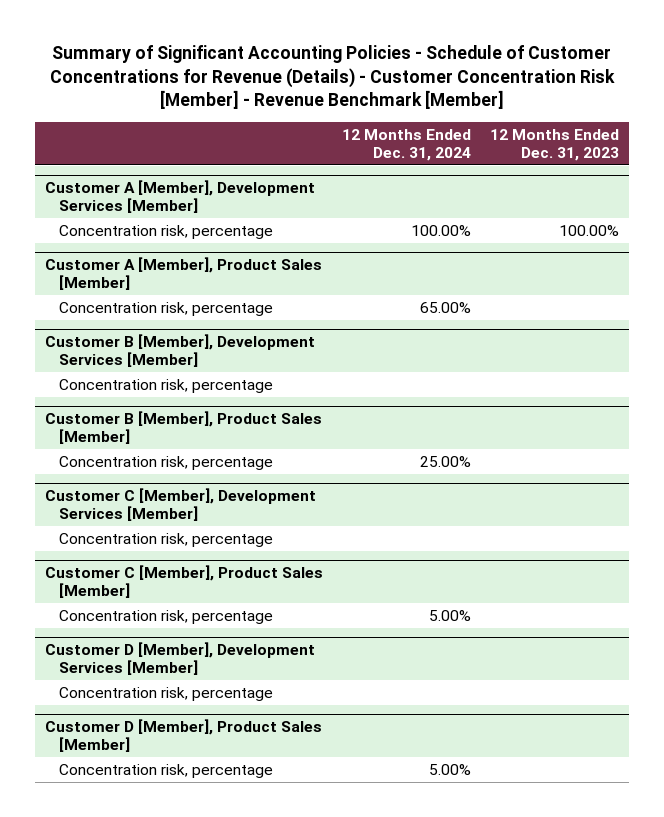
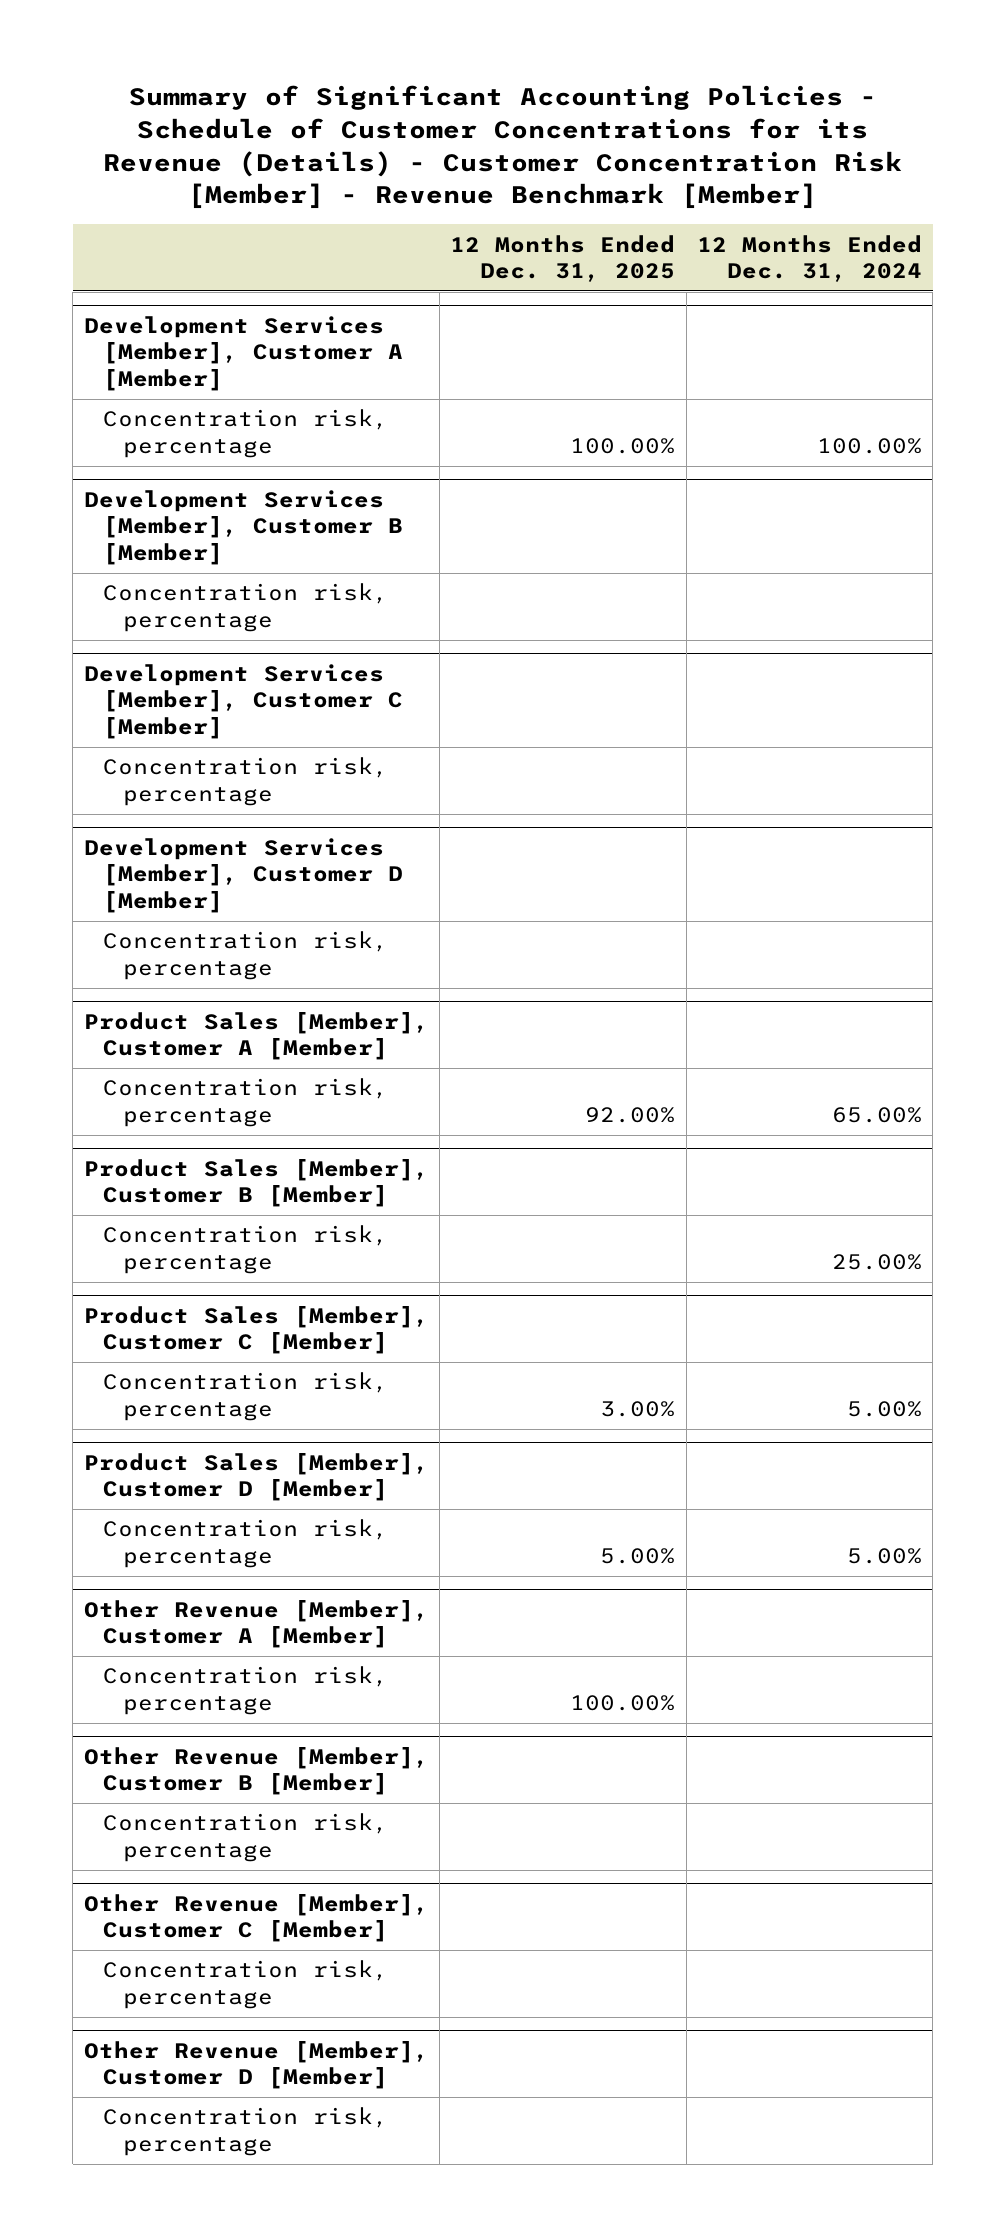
- Summary of Significant Accounting Policies - Schedule of Customer Concentrations for Revenue (Details) - Customer Concentration Risk [Member] - Revenue Benchmark [Member]
+ Summary of Significant Accounting Policies - Schedule of Customer Concentrations for its Revenue (Details) - Customer Concentration Risk [Member] - Revenue Benchmark [Member]
- | 12 Months Ended Dec. 31, 2024 | 12 Months Ended Dec. 31, 2023
+ | 12 Months Ended Dec. 31, 2025 | 12 Months Ended Dec. 31, 2024
- Customer A [Member], Development Services [Member]
+ Development Services [Member], Customer A [Member]
- Customer A [Member], Product Sales [Member]
- Concentration risk, percentage | 65.00% |
- Customer B [Member], Development Services [Member]
+ Development Services [Member], Customer B [Member]
- Customer B [Member], Product Sales [Member]
- Concentration risk, percentage | 25.00% |
- Customer C [Member], Development Services [Member]
+ Development Services [Member], Customer C [Member]
- Customer C [Member], Product Sales [Member]
- Concentration risk, percentage | 5.00% |
- Customer D [Member], Development Services [Member]
+ Development Services [Member], Customer D [Member]
- Customer D [Member], Product Sales [Member]
+ Product Sales [Member], Customer A [Member]
+ Concentration risk, percentage | 92.00% | 65.00%
+ Product Sales [Member], Customer B [Member]
+ Concentration risk, percentage | | 25.00%
+ Product Sales [Member], Customer C [Member]
+ Product Sales [Member], Customer D [Member]
+ Concentration risk, percentage | 5.00% | 5.00%
+ Other Revenue [Member], Customer A [Member]
+ Concentration risk, percentage | 100.00% |
+ Other Revenue [Member], Customer B [Member]
+ Concentration risk, percentage
+ Other Revenue [Member], Customer C [Member]
+ Concentration risk, percentage
+ Other Revenue [Member], Customer D [Member]
+ Concentration risk, percentage

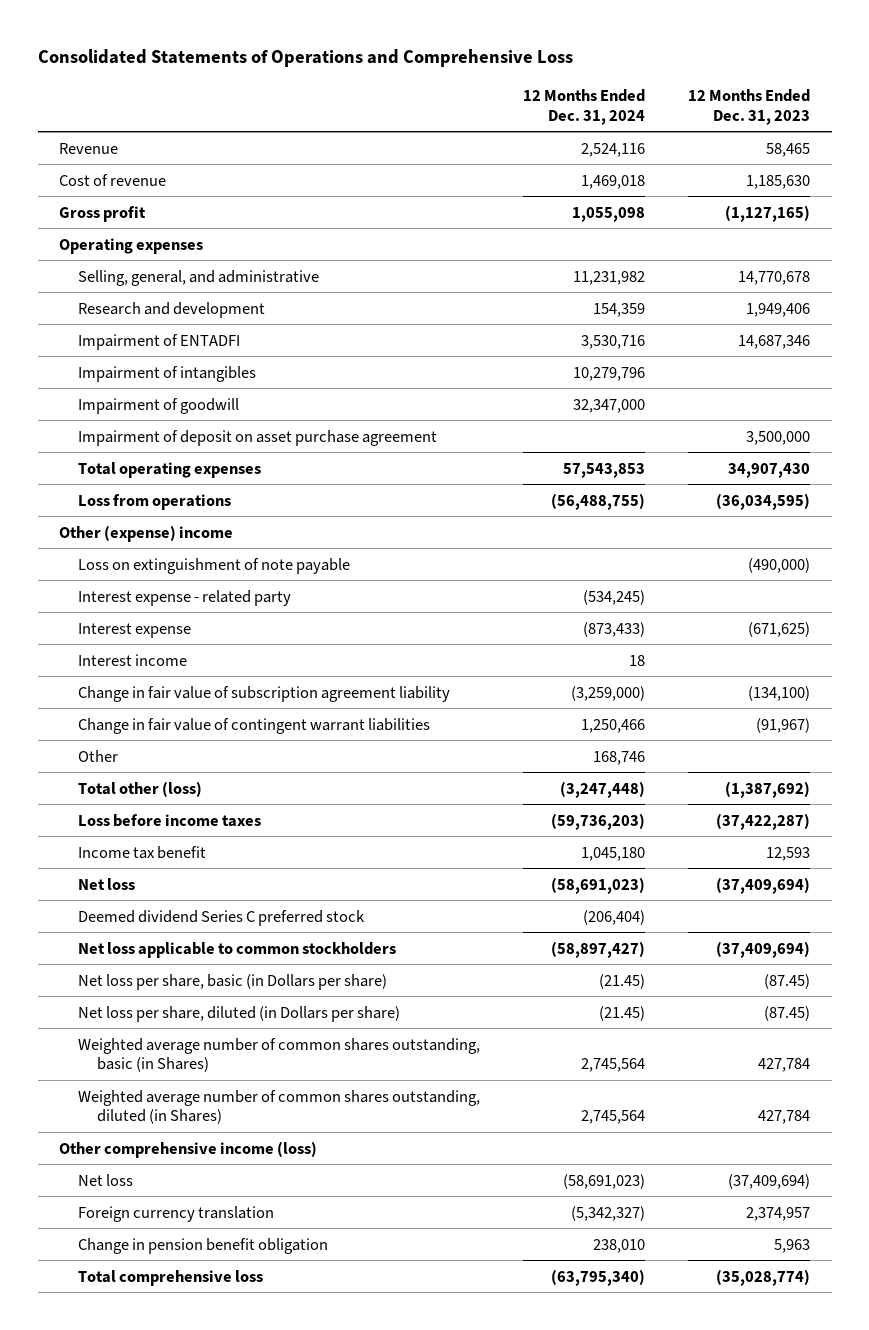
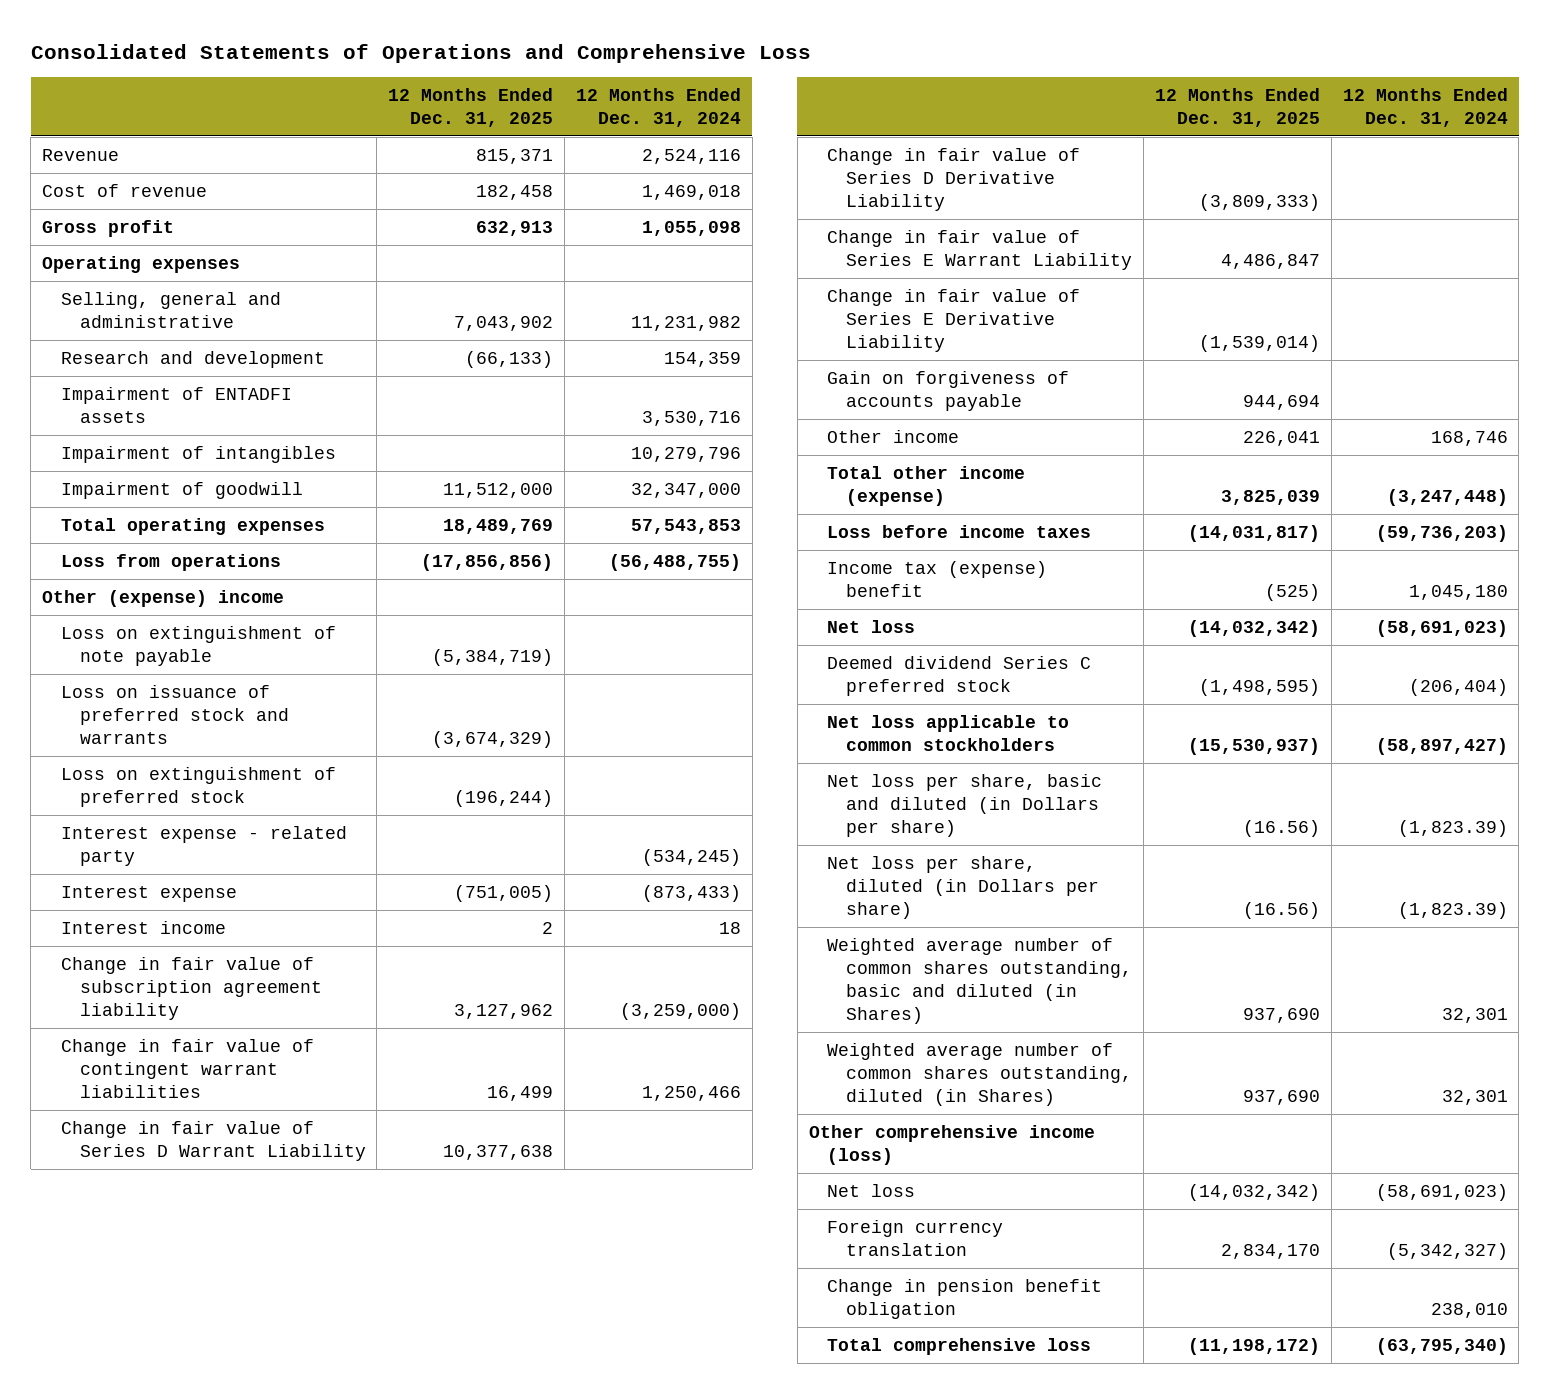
- | 12 Months Ended Dec. 31, 2024 | 12 Months Ended Dec. 31, 2023
+ | 12 Months Ended Dec. 31, 2025 | 12 Months Ended Dec. 31, 2024
- Selling, general, and administrative | 11,231,982 | 14,770,678
+ Selling, general and administrative | 7,043,902 | 11,231,982
- Impairment of ENTADFI | 3,530,716 | 14,687,346
+ Impairment of ENTADFI assets | | 3,530,716
- Impairment of deposit on asset purchase agreement | | 3,500,000
+ Loss on issuance of preferred stock and warrants | (3,674,329) |
+ Loss on extinguishment of preferred stock | (196,244) |
- Other | 168,746 |
- Total other (loss) | (3,247,448) | (1,387,692)
+ Change in fair value of Series D Warrant Liability | 10,377,638 |
+ Change in fair value of Series D Derivative Liability | (3,809,333) |
+ Change in fair value of Series E Warrant Liability | 4,486,847 |
+ Change in fair value of Series E Derivative Liability | (1,539,014) |
+ Gain on forgiveness of accounts payable | 944,694 |
+ Other income | 226,041 | 168,746
+ Total other income (expense) | 3,825,039 | (3,247,448)
- Income tax benefit | 1,045,180 | 12,593
+ Income tax (expense) benefit | (525) | 1,045,180
- Net loss per share, basic (in Dollars per share) | (21.45) | (87.45)
- Net loss per share, diluted (in Dollars per share) | (21.45) | (87.45)
- Weighted average number of common shares outstanding, basic (in Shares) | 2,745,564 | 427,784
- Weighted average number of common shares outstanding, diluted (in Shares) | 2,745,564 | 427,784
+ Net loss per share, basic and diluted (in Dollars per share) | (16.56) | (1,823.39)
+ Net loss per share, diluted (in Dollars per share) | (16.56) | (1,823.39)
+ Weighted average number of common shares outstanding, basic and diluted (in Shares) | 937,690 | 32,301
+ Weighted average number of common shares outstanding, diluted (in Shares) | 937,690 | 32,301

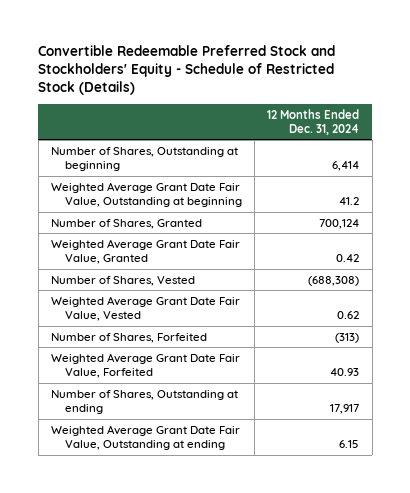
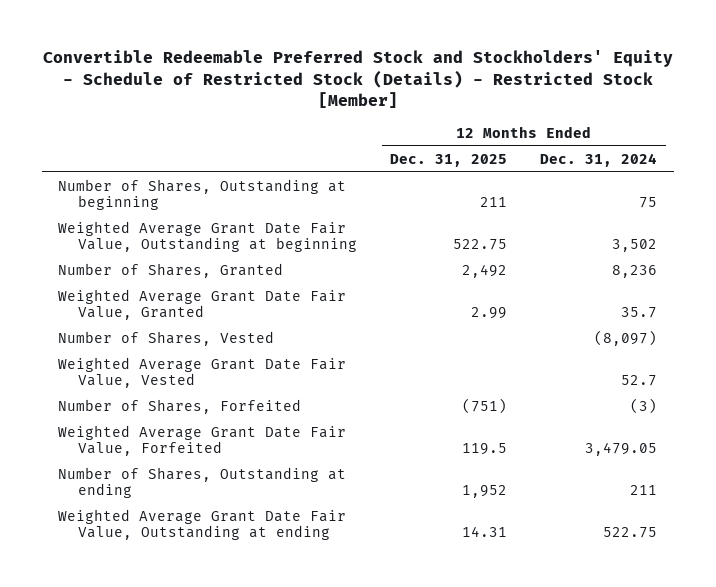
- Convertible Redeemable Preferred Stock and Stockholders' Equity - Schedule of Restricted Stock (Details)
+ Convertible Redeemable Preferred Stock and Stockholders' Equity - Schedule of Restricted Stock (Details) - Restricted Stock [Member]
- | 12 Months Ended Dec. 31, 2024
+ | 12 Months Ended Dec. 31, 2025 | 12 Months Ended Dec. 31, 2024
- Number of Shares, Outstanding at beginning | 6,414
- Weighted Average Grant Date Fair Value, Outstanding at beginning | 41.2
- Number of Shares, Granted | 700,124
- Weighted Average Grant Date Fair Value, Granted | 0.42
- Number of Shares, Vested | (688,308)
- Weighted Average Grant Date Fair Value, Vested | 0.62
- Number of Shares, Forfeited | (313)
- Weighted Average Grant Date Fair Value, Forfeited | 40.93
- Number of Shares, Outstanding at ending | 17,917
- Weighted Average Grant Date Fair Value, Outstanding at ending | 6.15
+ Number of Shares, Outstanding at beginning | 211 | 75
+ Weighted Average Grant Date Fair Value, Outstanding at beginning | 522.75 | 3,502
+ Number of Shares, Granted | 2,492 | 8,236
+ Weighted Average Grant Date Fair Value, Granted | 2.99 | 35.7
+ Number of Shares, Vested | | (8,097)
+ Weighted Average Grant Date Fair Value, Vested | | 52.7
+ Number of Shares, Forfeited | (751) | (3)
+ Weighted Average Grant Date Fair Value, Forfeited | 119.5 | 3,479.05
+ Number of Shares, Outstanding at ending | 1,952 | 211
+ Weighted Average Grant Date Fair Value, Outstanding at ending | 14.31 | 522.75

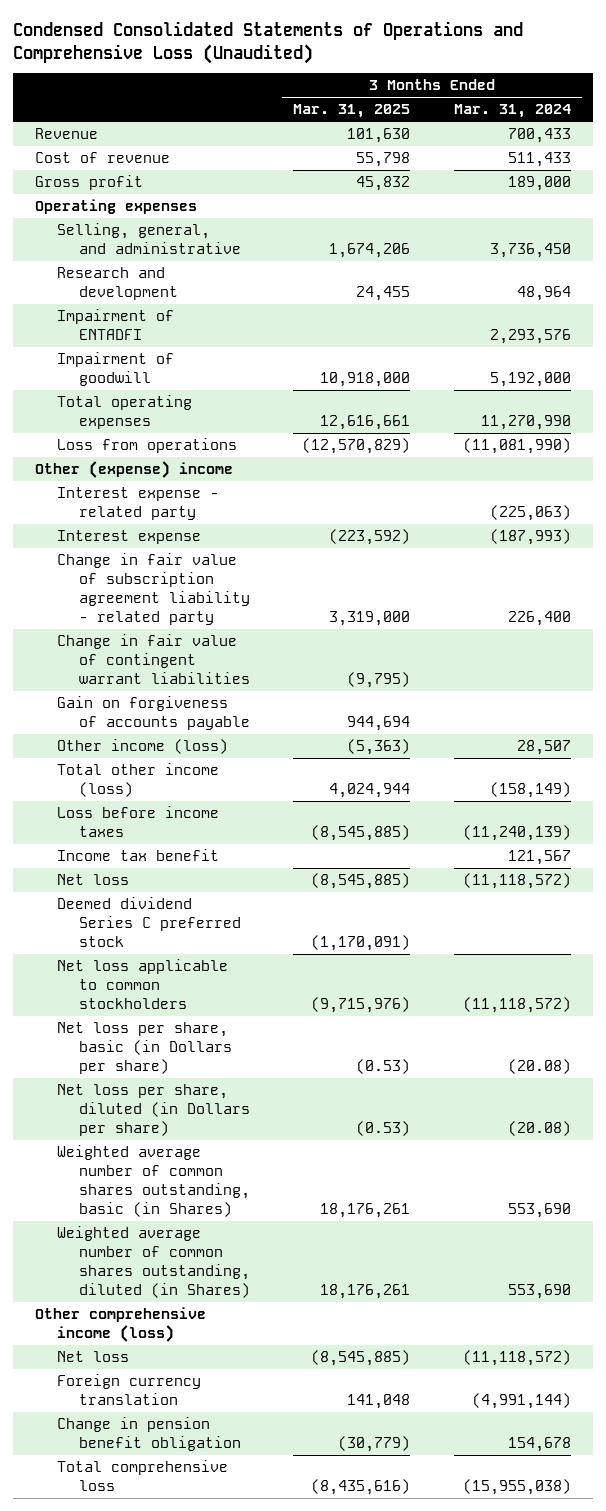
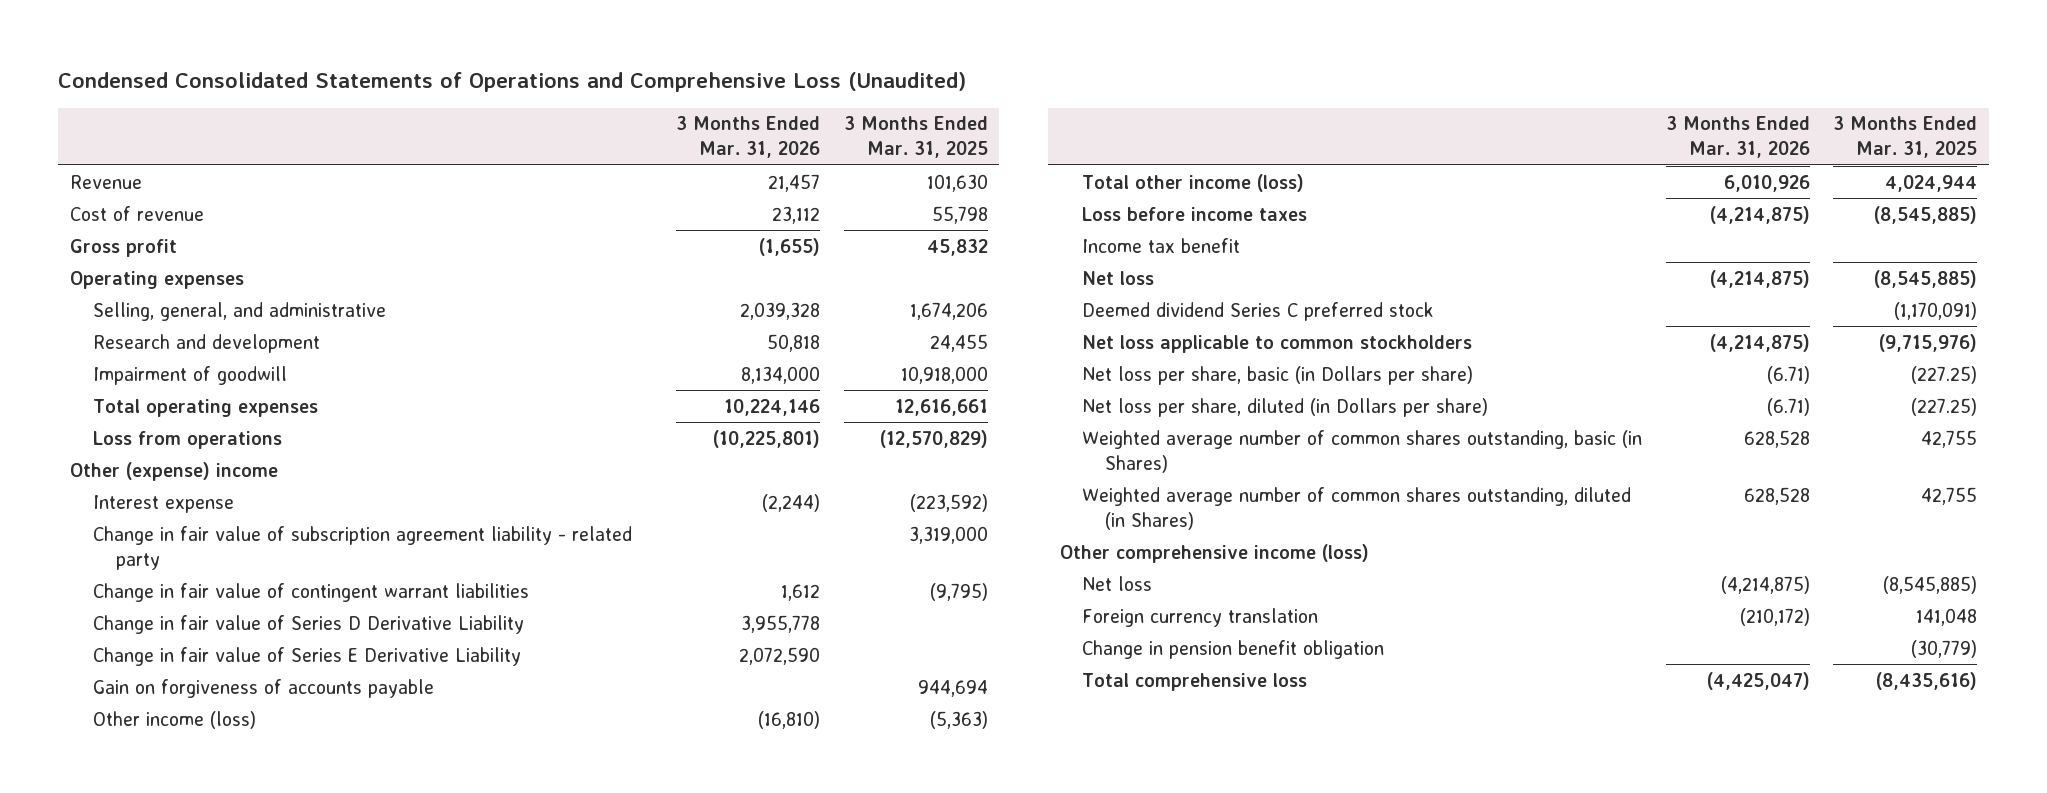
- | 3 Months Ended Mar. 31, 2025 | 3 Months Ended Mar. 31, 2024
+ | 3 Months Ended Mar. 31, 2026 | 3 Months Ended Mar. 31, 2025
- Impairment of ENTADFI | | 2,293,576
- Interest expense - related party | | (225,063)
+ Change in fair value of Series D Derivative Liability | 3,955,778 |
+ Change in fair value of Series E Derivative Liability | 2,072,590 |
- Net loss per share, basic (in Dollars per share) | (0.53) | (20.08)
- Net loss per share, diluted (in Dollars per share) | (0.53) | (20.08)
- Weighted average number of common shares outstanding, basic (in Shares) | 18,176,261 | 553,690
- Weighted average number of common shares outstanding, diluted (in Shares) | 18,176,261 | 553,690
+ Net loss per share, basic (in Dollars per share) | (6.71) | (227.25)
+ Net loss per share, diluted (in Dollars per share) | (6.71) | (227.25)
+ Weighted average number of common shares outstanding, basic (in Shares) | 628,528 | 42,755
+ Weighted average number of common shares outstanding, diluted (in Shares) | 628,528 | 42,755

